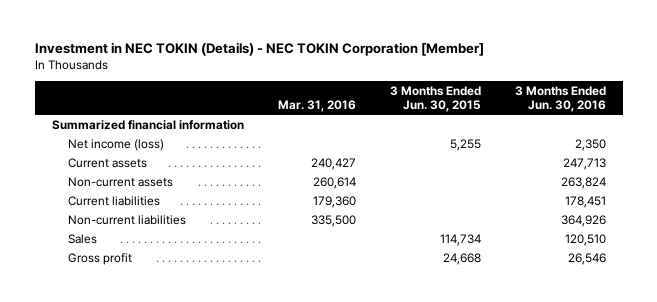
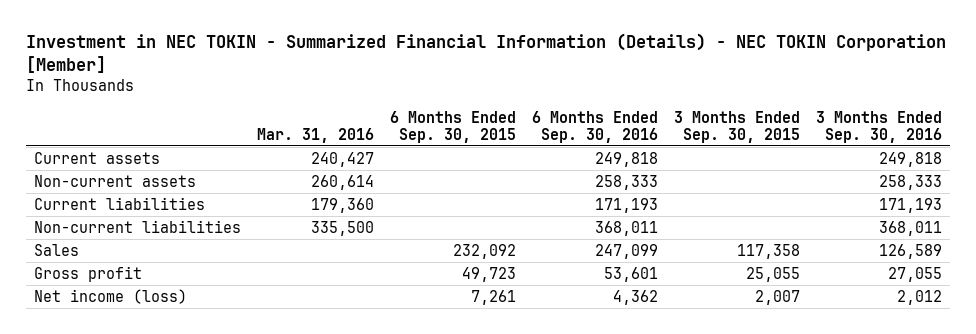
- Investment in NEC TOKIN (Details) - NEC TOKIN Corporation [Member]
+ Investment in NEC TOKIN - Summarized Financial Information (Details) - NEC TOKIN Corporation [Member]
- | Mar. 31, 2016 | 3 Months Ended Jun. 30, 2015 | 3 Months Ended Jun. 30, 2016
+ | Mar. 31, 2016 | 6 Months Ended Sep. 30, 2015 | 6 Months Ended Sep. 30, 2016 | 3 Months Ended Sep. 30, 2015 | 3 Months Ended Sep. 30, 2016
- Summarized financial information
moved down: Net income (loss) | | 7,261 | 4,362 | 2,007 | 2,012

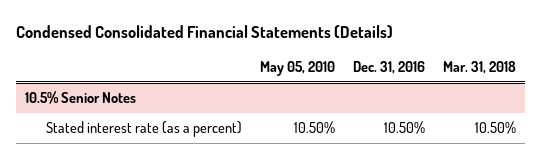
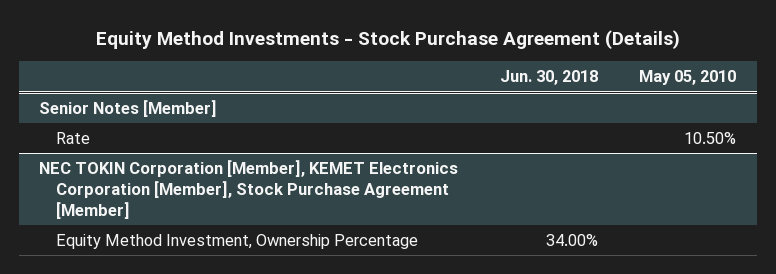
- Condensed Consolidated Financial Statements (Details)
+ Equity Method Investments - Stock Purchase Agreement (Details)
- | May 05, 2010 | Dec. 31, 2016 | Mar. 31, 2018
+ | Jun. 30, 2018 | May 05, 2010
- 10.5% Senior Notes
- Stated interest rate (as a percent) | 10.50% | 10.50% | 10.50%
+ Senior Notes [Member]
+ Rate | | 10.50%
+ NEC TOKIN Corporation [Member], KEMET Electronics Corporation [Member], Stock Purchase Agreement [Member]
+ Equity Method Investment, Ownership Percentage | 34.00% |

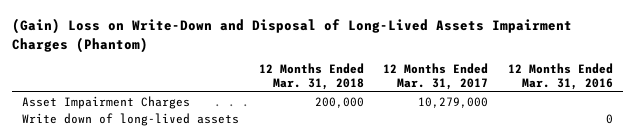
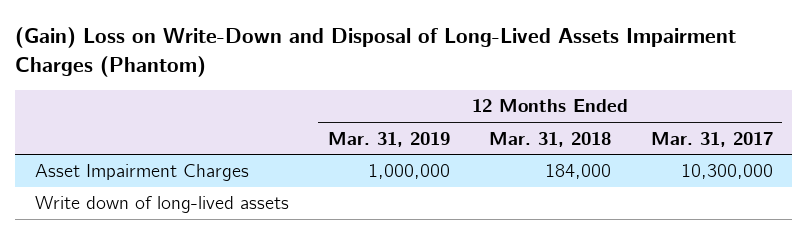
- | 12 Months Ended Mar. 31, 2018 | 12 Months Ended Mar. 31, 2017 | 12 Months Ended Mar. 31, 2016
+ | 12 Months Ended Mar. 31, 2019 | 12 Months Ended Mar. 31, 2018 | 12 Months Ended Mar. 31, 2017
- Asset Impairment Charges | 200,000 | 10,279,000 |
+ Asset Impairment Charges | 1,000,000 | 184,000 | 10,300,000

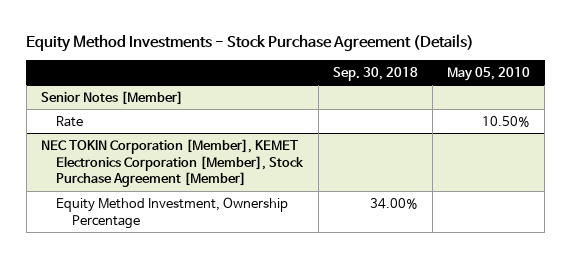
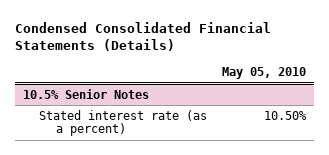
- Equity Method Investments - Stock Purchase Agreement (Details)
+ Condensed Consolidated Financial Statements (Details)
- | Sep. 30, 2018 | May 05, 2010
+ | May 05, 2010
- Senior Notes [Member]
- Rate | | 10.50%
- NEC TOKIN Corporation [Member], KEMET Electronics Corporation [Member], Stock Purchase Agreement [Member]
- Equity Method Investment, Ownership Percentage | 34.00% |
+ 10.5% Senior Notes
+ Stated interest rate (as a percent) | 10.50%

